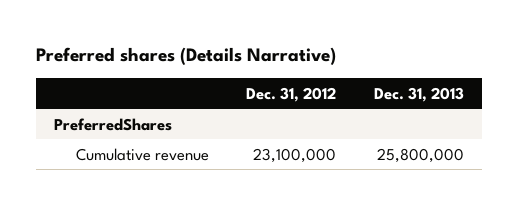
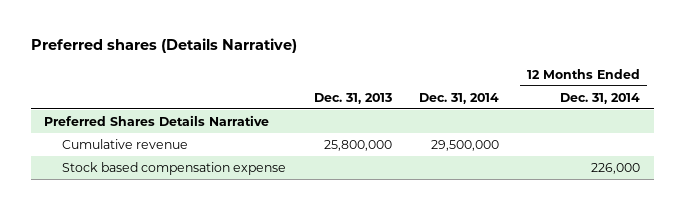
- | Dec. 31, 2012 | Dec. 31, 2013
+ | Dec. 31, 2013 | Dec. 31, 2014 | 12 Months Ended Dec. 31, 2014
- PreferredShares
+ Preferred Shares Details Narrative
+ Stock based compensation expense | | | 226,000

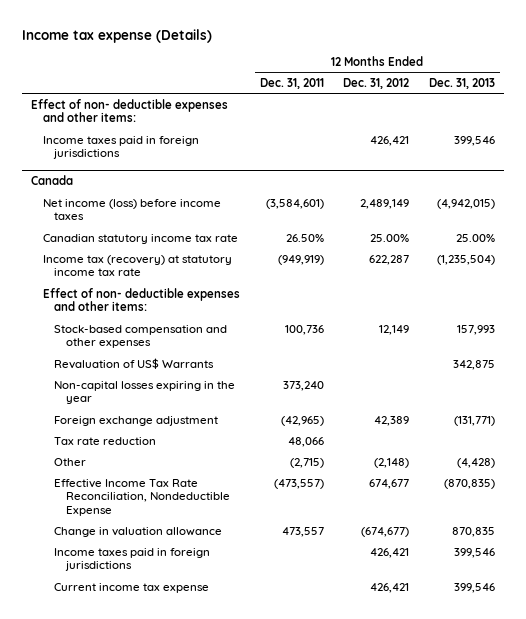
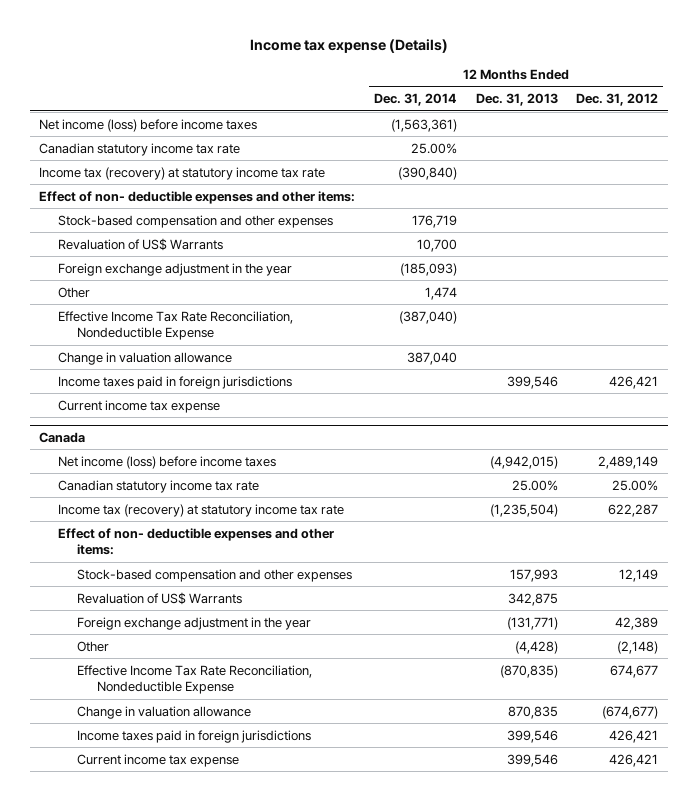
- | 12 Months Ended Dec. 31, 2011 | 12 Months Ended Dec. 31, 2012 | 12 Months Ended Dec. 31, 2013
+ | 12 Months Ended Dec. 31, 2014 | 12 Months Ended Dec. 31, 2013 | 12 Months Ended Dec. 31, 2012
+ Net income (loss) before income taxes | (1,563,361) | |
+ Canadian statutory income tax rate | 25.00% | |
+ Income tax (recovery) at statutory income tax rate | (390,840) | |
+ Stock-based compensation and other expenses | 176,719 | |
+ Revaluation of US$ Warrants | 10,700 | |
+ Foreign exchange adjustment in the year | (185,093) | |
+ Other | 1,474 | |
+ Effective Income Tax Rate Reconciliation, Nondeductible Expense | (387,040) | |
+ Change in valuation allowance | 387,040 | |
+ Current income tax expense
@ Canada
- Non-capital losses expiring in the year | 373,240 | |
- Foreign exchange adjustment | (42,965) | 42,389 | (131,771)
- Tax rate reduction | 48,066 | |
+ Foreign exchange adjustment in the year | | (131,771) | 42,389

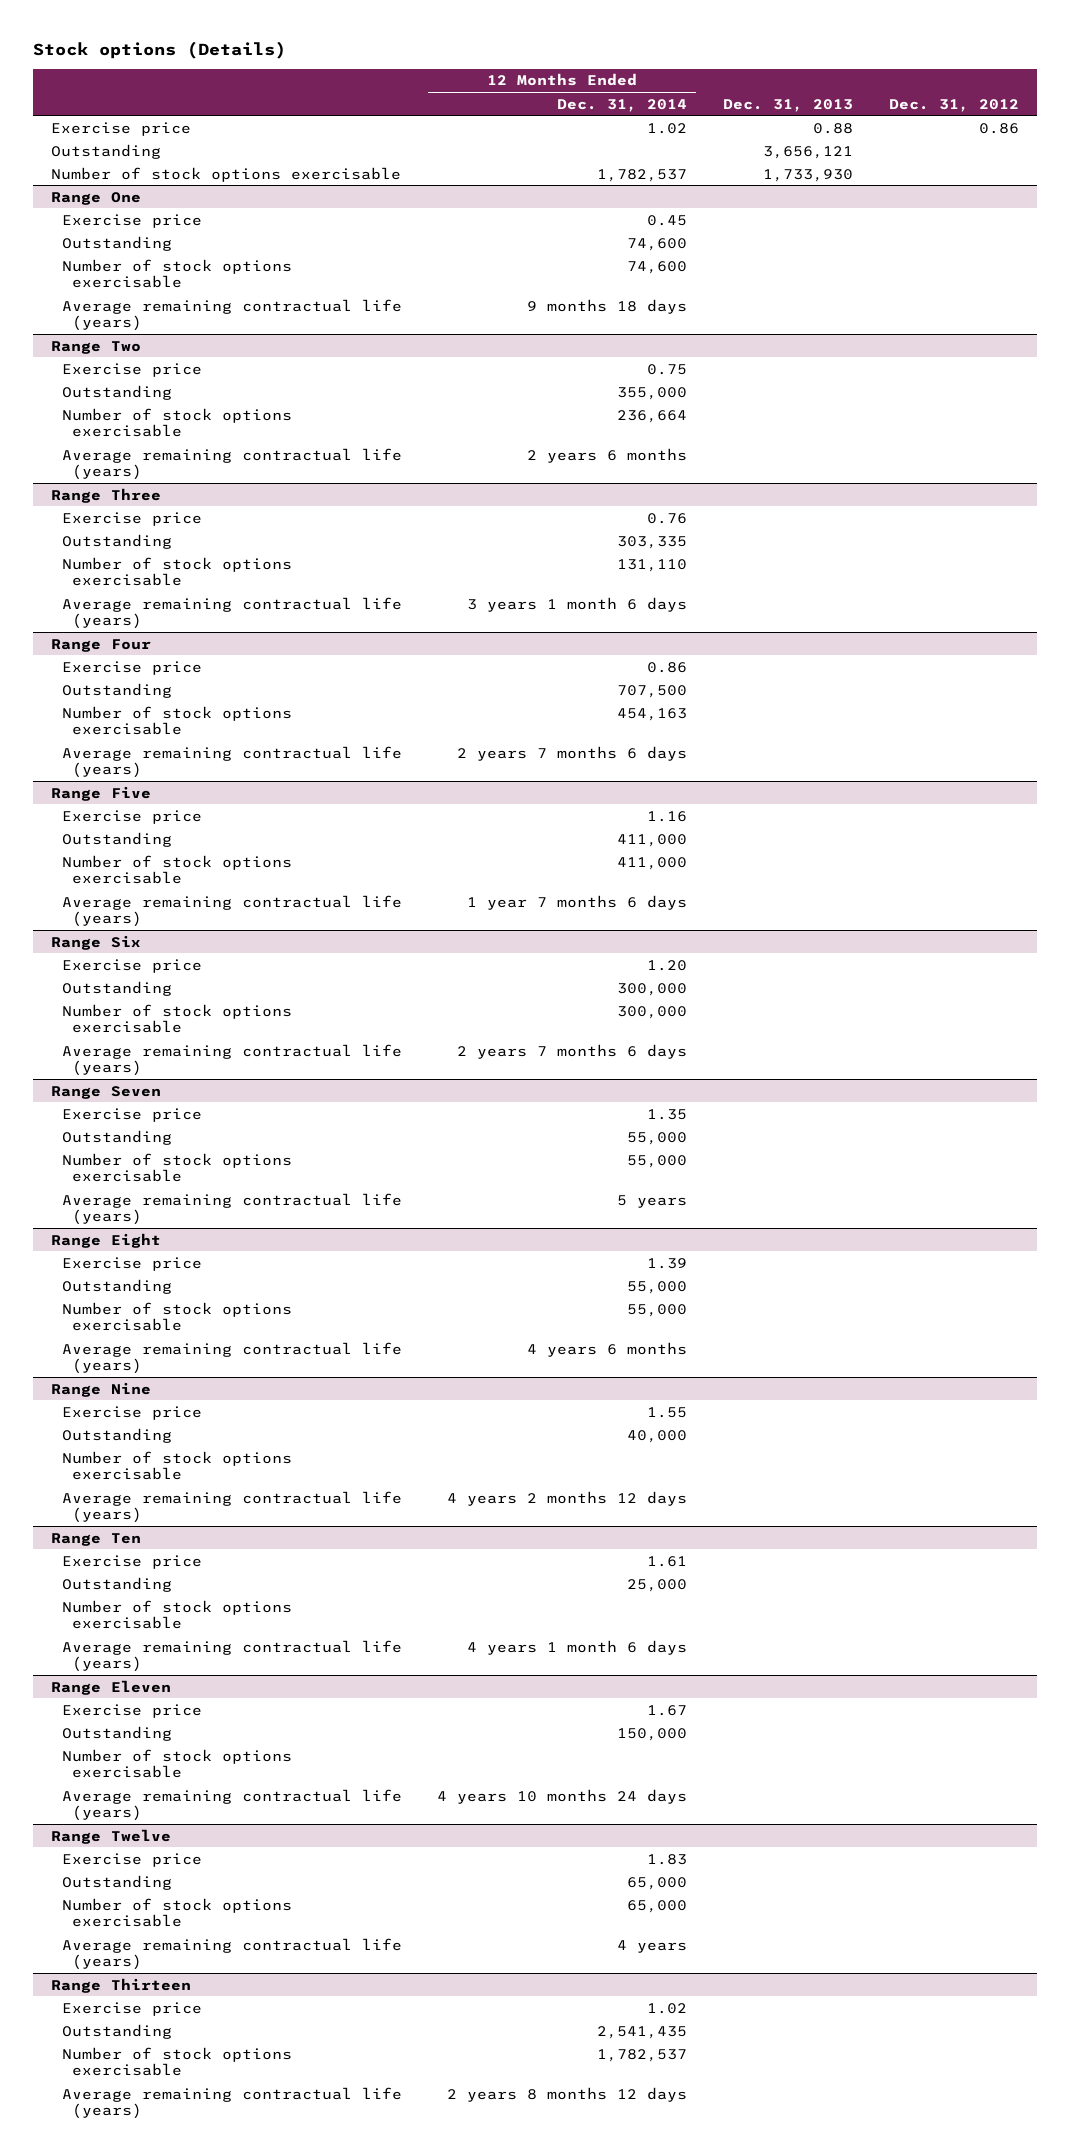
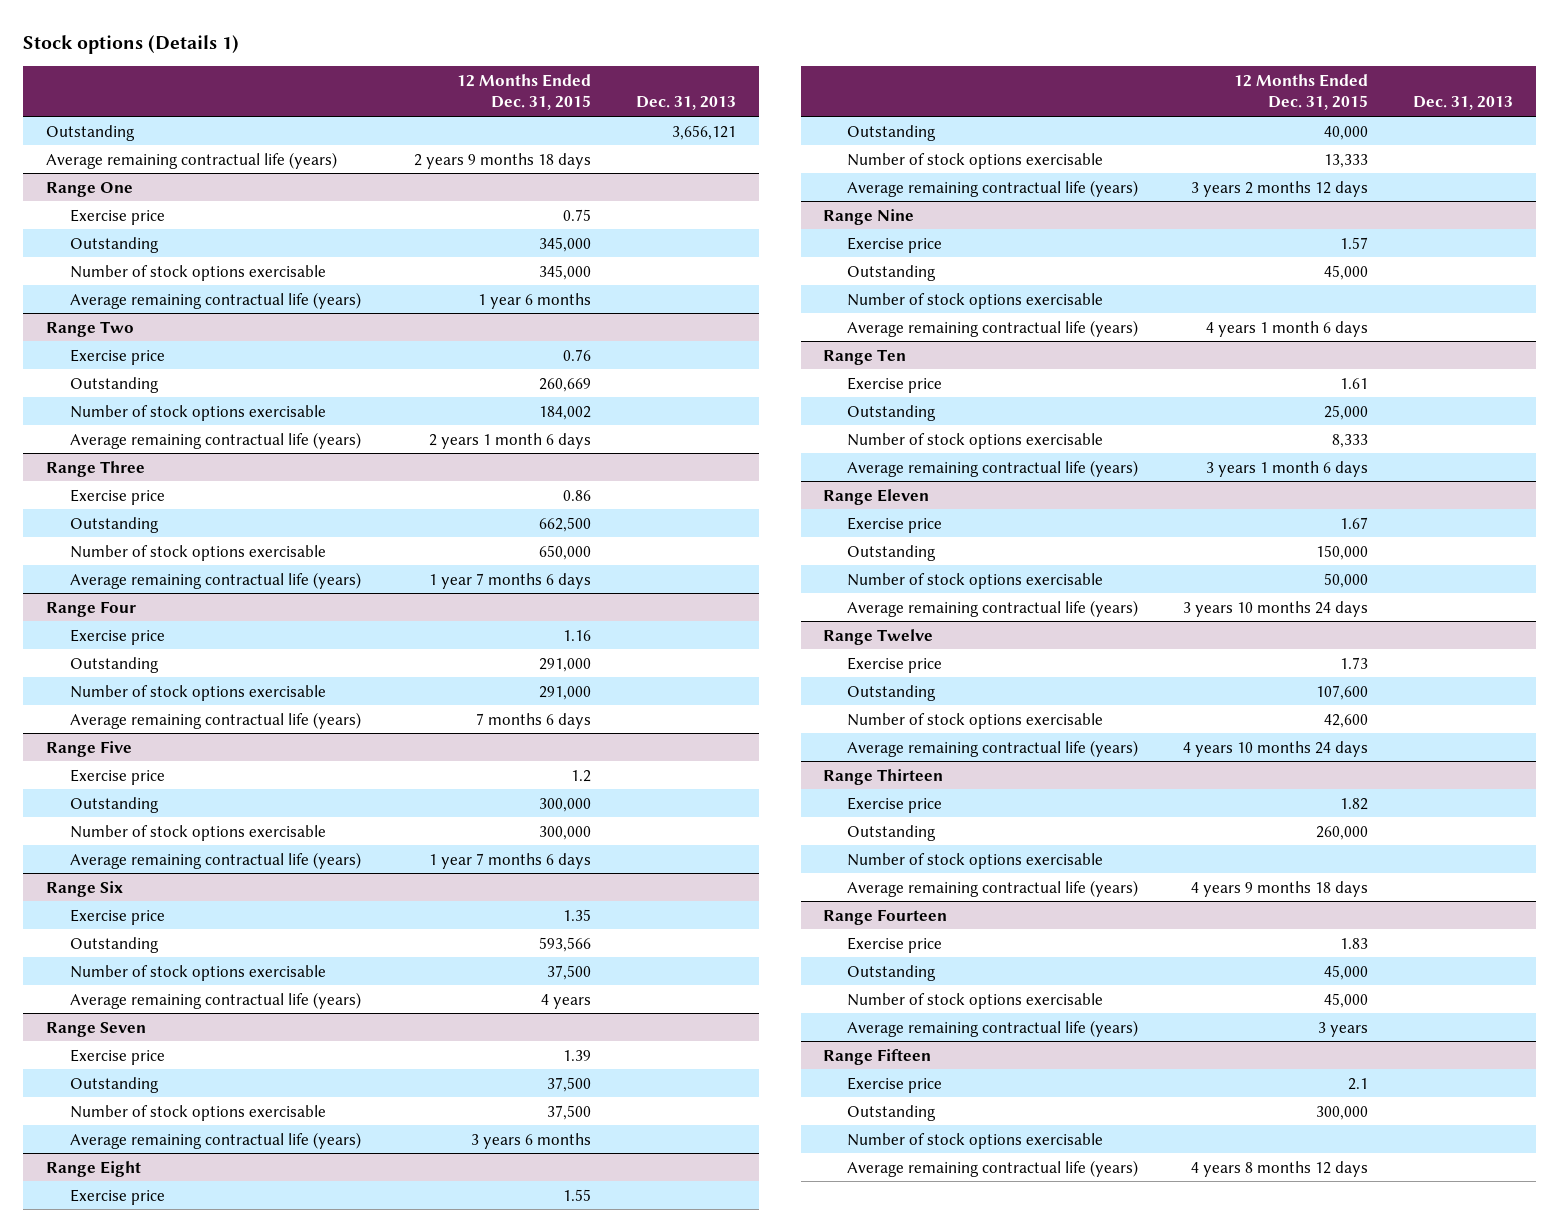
- Stock options (Details)
+ Stock options (Details 1)
- | 12 Months Ended Dec. 31, 2014 | Dec. 31, 2013 | Dec. 31, 2012
+ | 12 Months Ended Dec. 31, 2015 | Dec. 31, 2013
- Exercise price | 1.02 | 0.88 | 0.86
- Number of stock options exercisable | 1,782,537 | 1,733,930 |
+ Average remaining contractual life (years) | 2 years 9 months 18 days |
+ Range Fourteen
+ Exercise price | 1.83 |
+ Outstanding | 45,000 |
+ Number of stock options exercisable | 45,000 |
+ Average remaining contractual life (years) | 3 years |
+ Range Fifteen
+ Exercise price | 2.1 |
+ Outstanding | 300,000 |
+ Number of stock options exercisable
+ Average remaining contractual life (years) | 4 years 8 months 12 days |

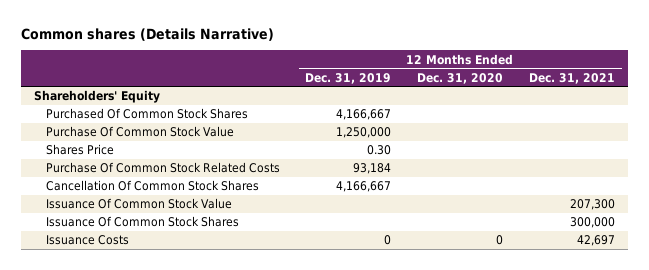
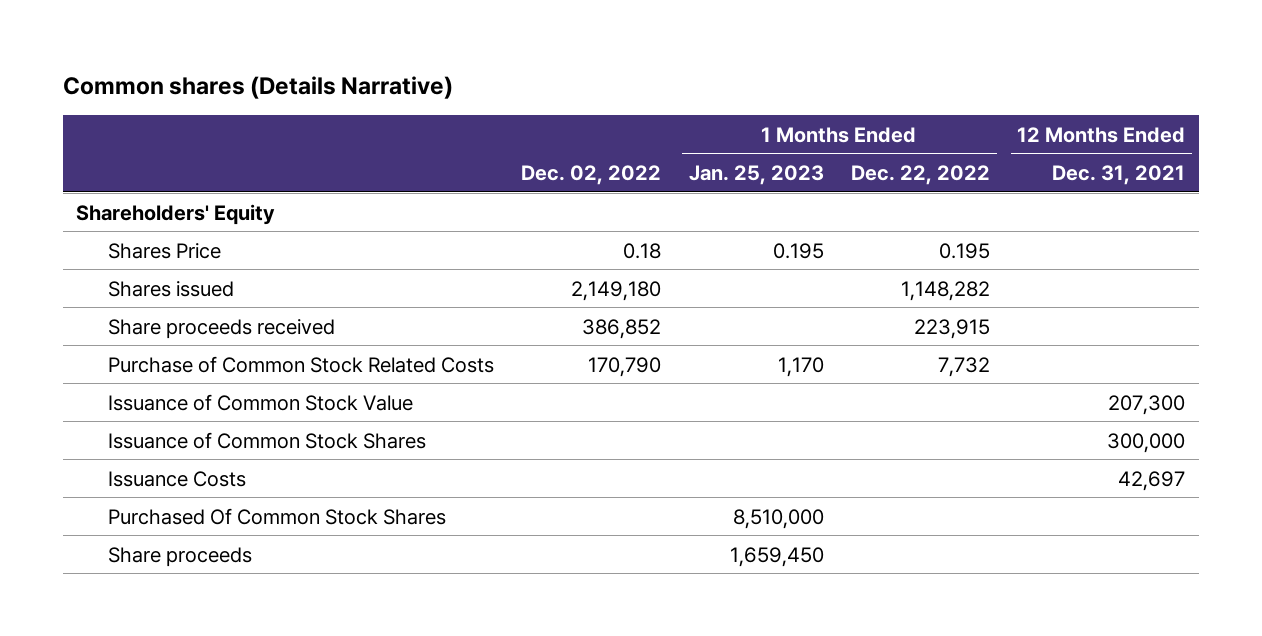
- | 12 Months Ended Dec. 31, 2019 | 12 Months Ended Dec. 31, 2020 | 12 Months Ended Dec. 31, 2021
+ | Dec. 02, 2022 | 1 Months Ended Jan. 25, 2023 | 1 Months Ended Dec. 22, 2022 | 12 Months Ended Dec. 31, 2021
- Purchase Of Common Stock Value | 1,250,000 | |
- Purchase Of Common Stock Related Costs | 93,184 | |
- Cancellation Of Common Stock Shares | 4,166,667 | |
- Issuance Of Common Stock Value | | | 207,300
- Issuance Of Common Stock Shares | | | 300,000
+ Shares issued | 2,149,180 | | 1,148,282 |
+ Share proceeds received | 386,852 | | 223,915 |
+ Purchase of Common Stock Related Costs | 170,790 | 1,170 | 7,732 |
+ Issuance of Common Stock Value | | | | 207,300
+ Issuance of Common Stock Shares | | | | 300,000
moved down: Purchased Of Common Stock Shares | | 8,510,000 | |
+ Share proceeds | | 1,659,450 | |

